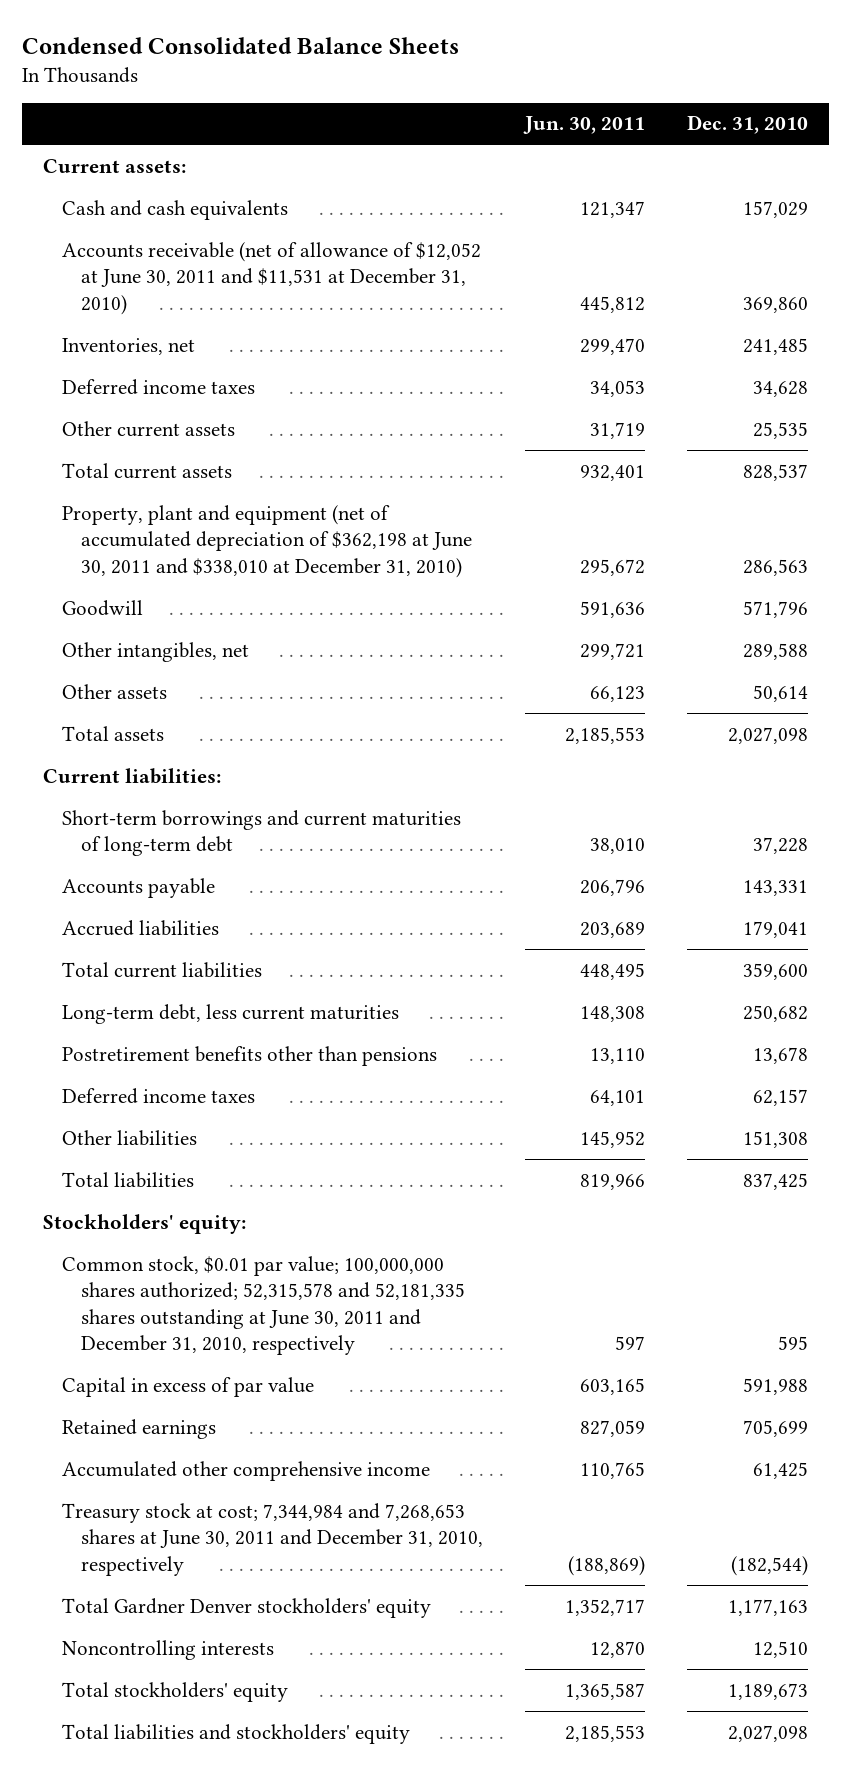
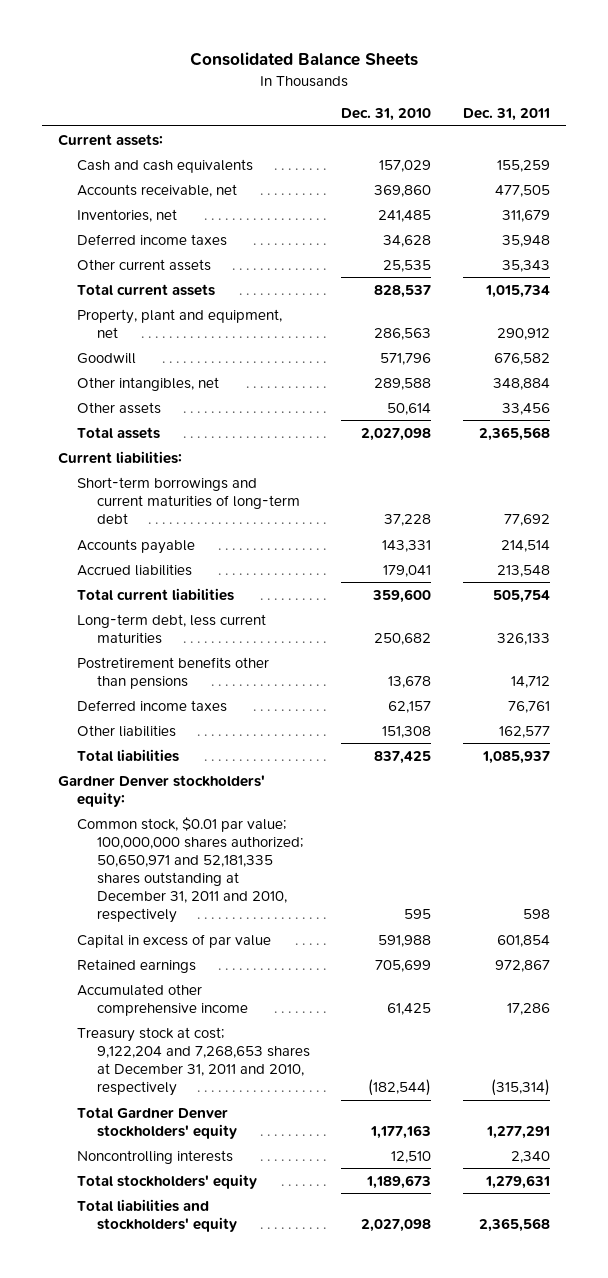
- Condensed Consolidated Balance Sheets
+ Consolidated Balance Sheets
- | Jun. 30, 2011 | Dec. 31, 2010
+ | Dec. 31, 2010 | Dec. 31, 2011
- Accounts receivable (net of allowance of $12,052 at June 30, 2011 and $11,531 at December 31, 2010) | 445,812 | 369,860
+ Accounts receivable, net | 369,860 | 477,505
- Property, plant and equipment (net of accumulated depreciation of $362,198 at June 30, 2011 and $338,010 at December 31, 2010) | 295,672 | 286,563
+ Property, plant and equipment, net | 286,563 | 290,912
- Stockholders' equity:
- Common stock, $0.01 par value; 100,000,000 shares authorized; 52,315,578 and 52,181,335 shares outstanding at June 30, 2011 and December 31, 2010, respectively | 597 | 595
+ Gardner Denver stockholders' equity:
+ Common stock, $0.01 par value; 100,000,000 shares authorized; 50,650,971 and 52,181,335 shares outstanding at December 31, 2011 and 2010, respectively | 595 | 598
- Treasury stock at cost; 7,344,984 and 7,268,653 shares at June 30, 2011 and December 31, 2010, respectively | (188,869) | (182,544)
+ Treasury stock at cost; 9,122,204 and 7,268,653 shares at December 31, 2011 and 2010, respectively | (182,544) | (315,314)

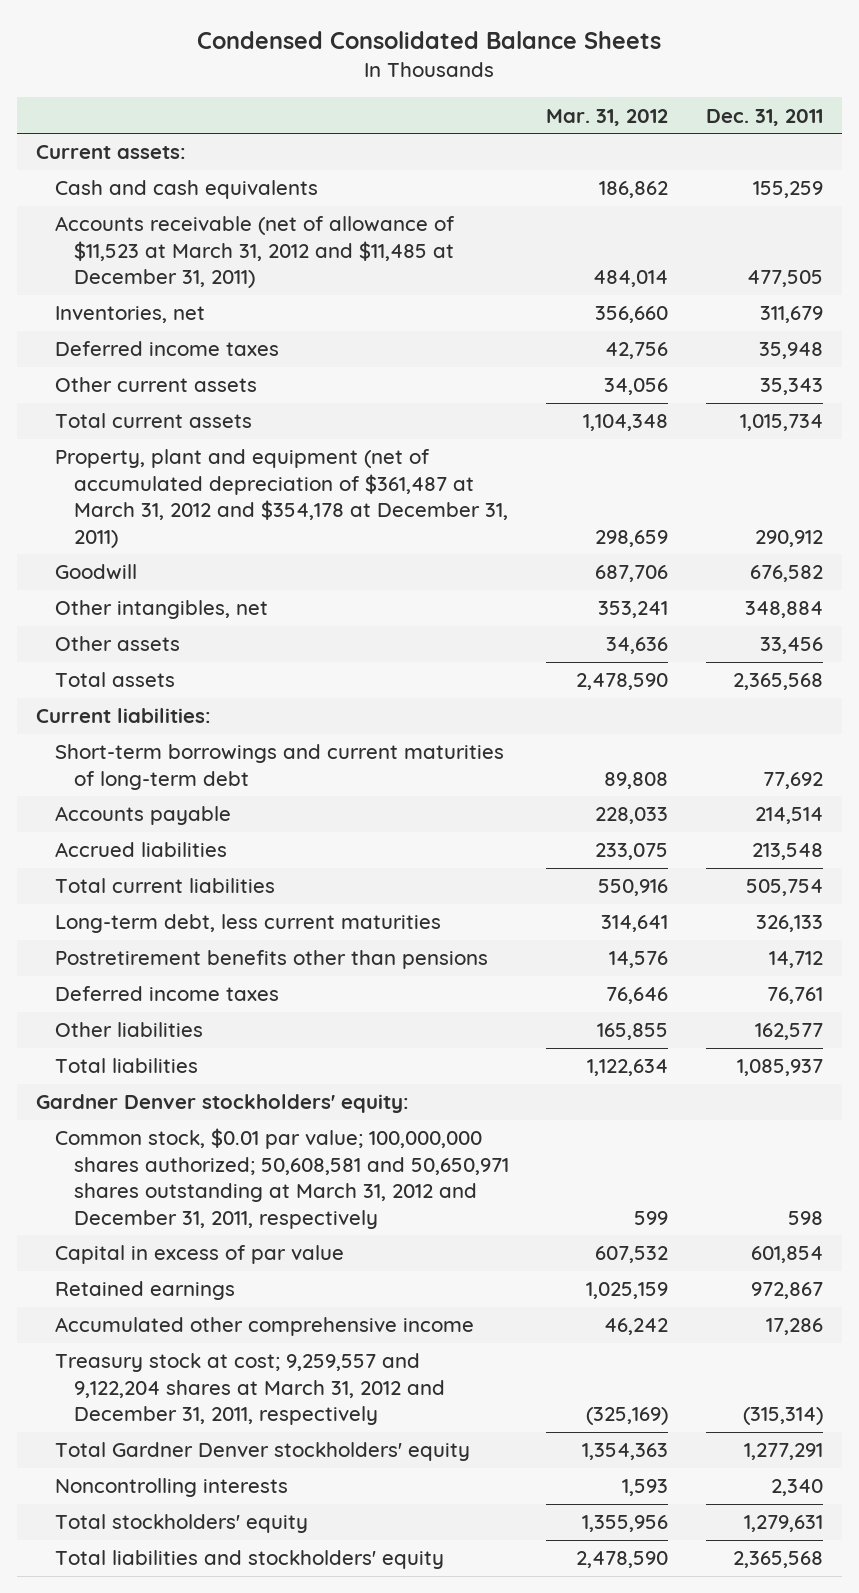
- Consolidated Balance Sheets
+ Condensed Consolidated Balance Sheets
- | Dec. 31, 2010 | Dec. 31, 2011
+ | Mar. 31, 2012 | Dec. 31, 2011
- Accounts receivable, net | 369,860 | 477,505
+ Accounts receivable (net of allowance of $11,523 at March 31, 2012 and $11,485 at December 31, 2011) | 484,014 | 477,505
- Property, plant and equipment, net | 286,563 | 290,912
+ Property, plant and equipment (net of accumulated depreciation of $361,487 at March 31, 2012 and $354,178 at December 31, 2011) | 298,659 | 290,912
- Common stock, $0.01 par value; 100,000,000 shares authorized; 50,650,971 and 52,181,335 shares outstanding at December 31, 2011 and 2010, respectively | 595 | 598
+ Common stock, $0.01 par value; 100,000,000 shares authorized; 50,608,581 and 50,650,971 shares outstanding at March 31, 2012 and December 31, 2011, respectively | 599 | 598
- Treasury stock at cost; 9,122,204 and 7,268,653 shares at December 31, 2011 and 2010, respectively | (182,544) | (315,314)
+ Treasury stock at cost; 9,259,557 and 9,122,204 shares at March 31, 2012 and December 31, 2011, respectively | (325,169) | (315,314)

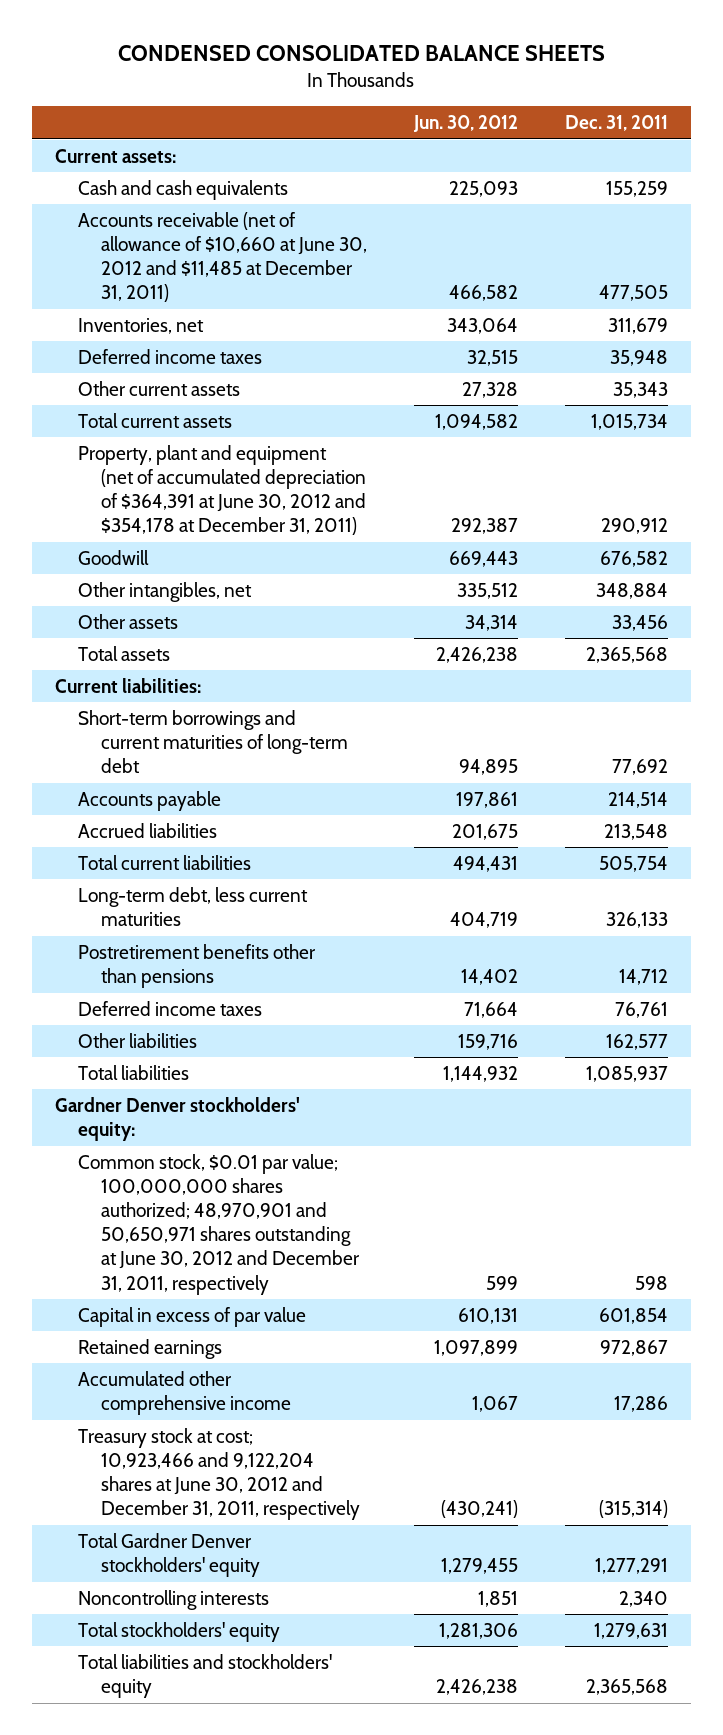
- Condensed Consolidated Balance Sheets
+ CONDENSED CONSOLIDATED BALANCE SHEETS
- | Mar. 31, 2012 | Dec. 31, 2011
+ | Jun. 30, 2012 | Dec. 31, 2011
- Accounts receivable (net of allowance of $11,523 at March 31, 2012 and $11,485 at December 31, 2011) | 484,014 | 477,505
+ Accounts receivable (net of allowance of $10,660 at June 30, 2012 and $11,485 at December 31, 2011) | 466,582 | 477,505
- Property, plant and equipment (net of accumulated depreciation of $361,487 at March 31, 2012 and $354,178 at December 31, 2011) | 298,659 | 290,912
+ Property, plant and equipment (net of accumulated depreciation of $364,391 at June 30, 2012 and $354,178 at December 31, 2011) | 292,387 | 290,912
- Common stock, $0.01 par value; 100,000,000 shares authorized; 50,608,581 and 50,650,971 shares outstanding at March 31, 2012 and December 31, 2011, respectively | 599 | 598
+ Common stock, $0.01 par value; 100,000,000 shares authorized; 48,970,901 and 50,650,971 shares outstanding at June 30, 2012 and December 31, 2011, respectively | 599 | 598
- Treasury stock at cost; 9,259,557 and 9,122,204 shares at March 31, 2012 and December 31, 2011, respectively | (325,169) | (315,314)
+ Treasury stock at cost; 10,923,466 and 9,122,204 shares at June 30, 2012 and December 31, 2011, respectively | (430,241) | (315,314)

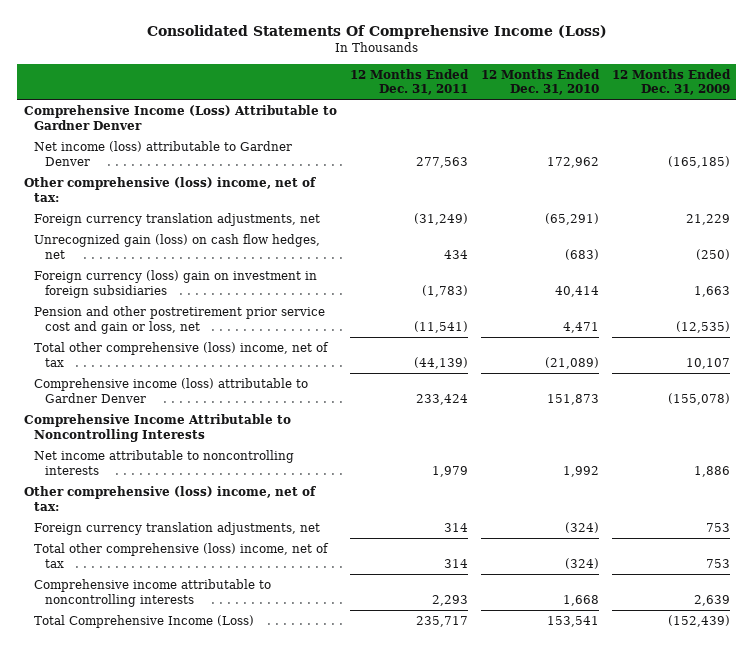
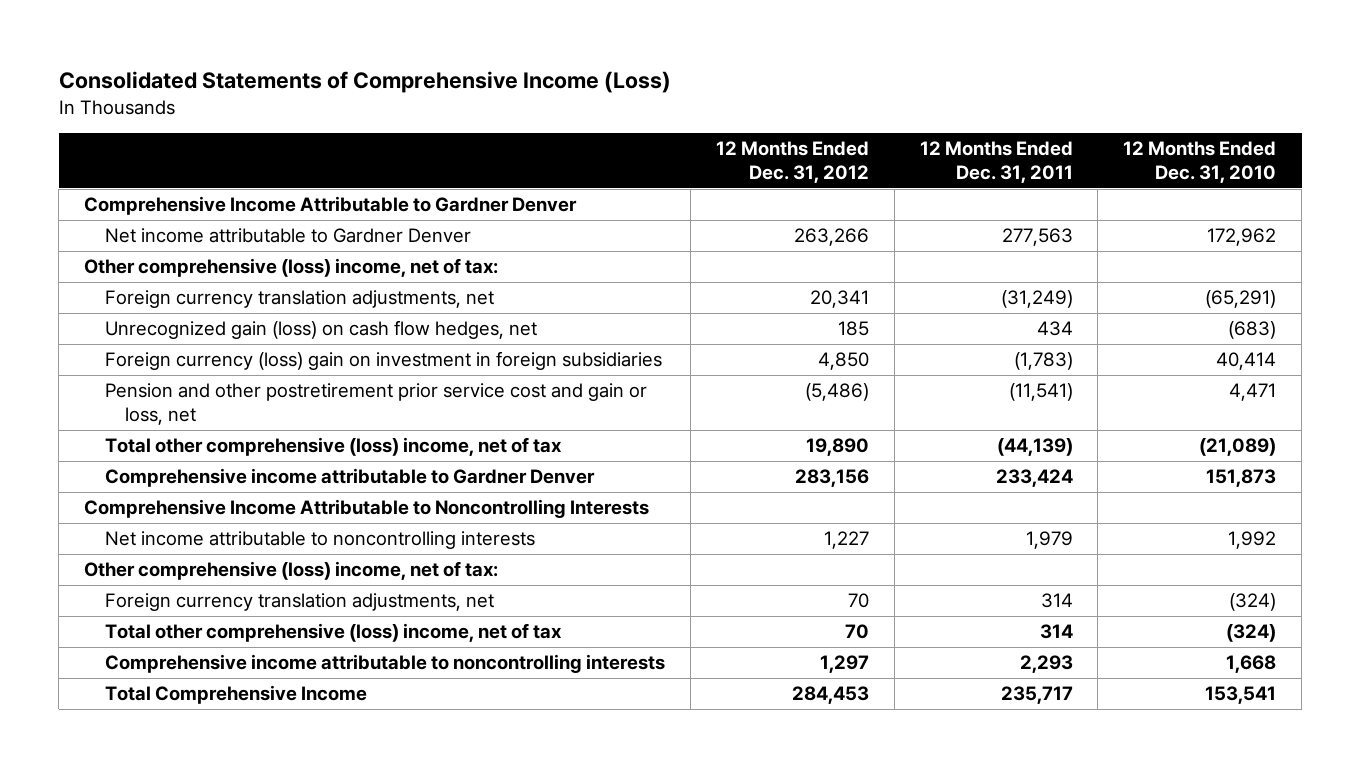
- Consolidated Statements Of Comprehensive Income (Loss)
+ Consolidated Statements of Comprehensive Income (Loss)
- | 12 Months Ended Dec. 31, 2011 | 12 Months Ended Dec. 31, 2010 | 12 Months Ended Dec. 31, 2009
+ | 12 Months Ended Dec. 31, 2012 | 12 Months Ended Dec. 31, 2011 | 12 Months Ended Dec. 31, 2010
- Comprehensive Income (Loss) Attributable to Gardner Denver
- Net income (loss) attributable to Gardner Denver | 277,563 | 172,962 | (165,185)
+ Comprehensive Income Attributable to Gardner Denver
+ Net income attributable to Gardner Denver | 263,266 | 277,563 | 172,962
- Comprehensive income (loss) attributable to Gardner Denver | 233,424 | 151,873 | (155,078)
+ Comprehensive income attributable to Gardner Denver | 283,156 | 233,424 | 151,873
- Total Comprehensive Income (Loss) | 235,717 | 153,541 | (152,439)
+ Total Comprehensive Income | 284,453 | 235,717 | 153,541

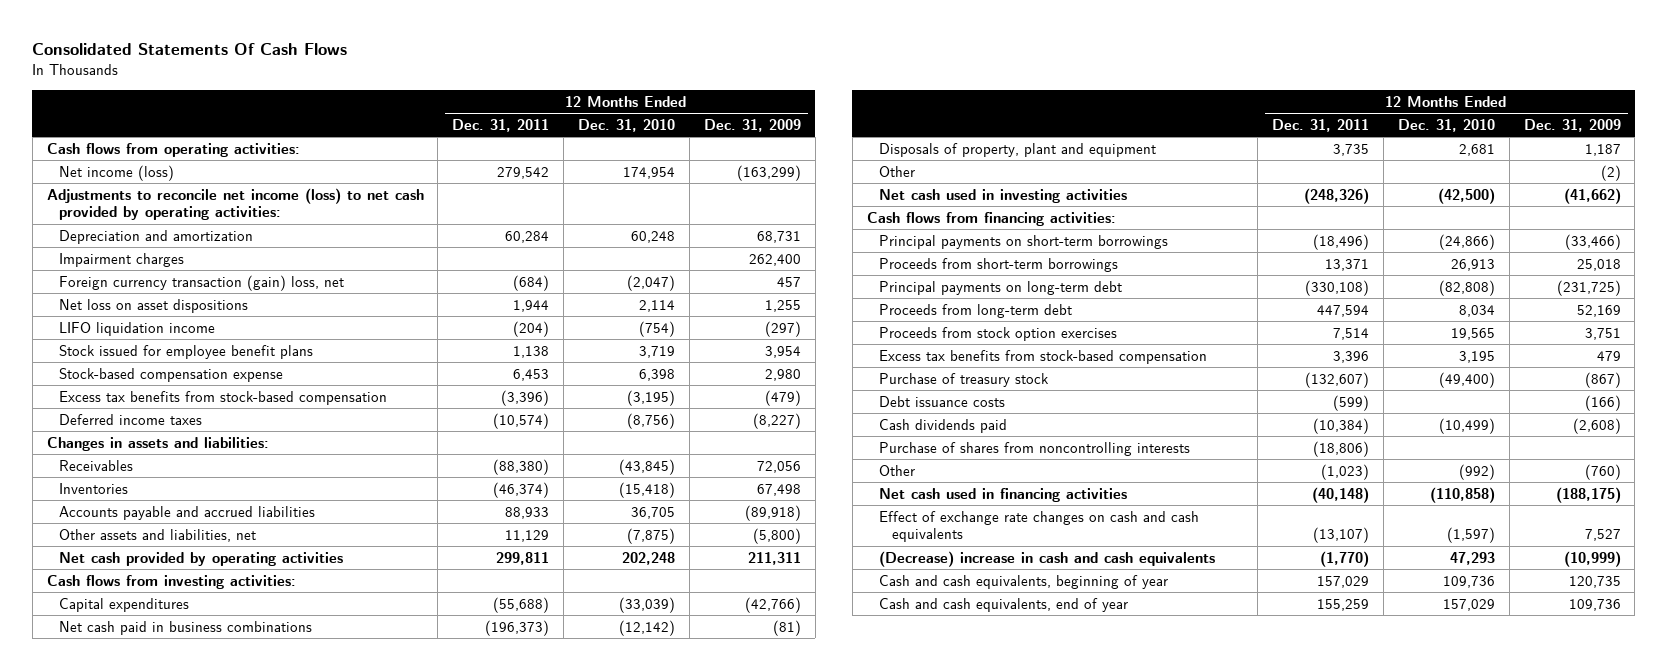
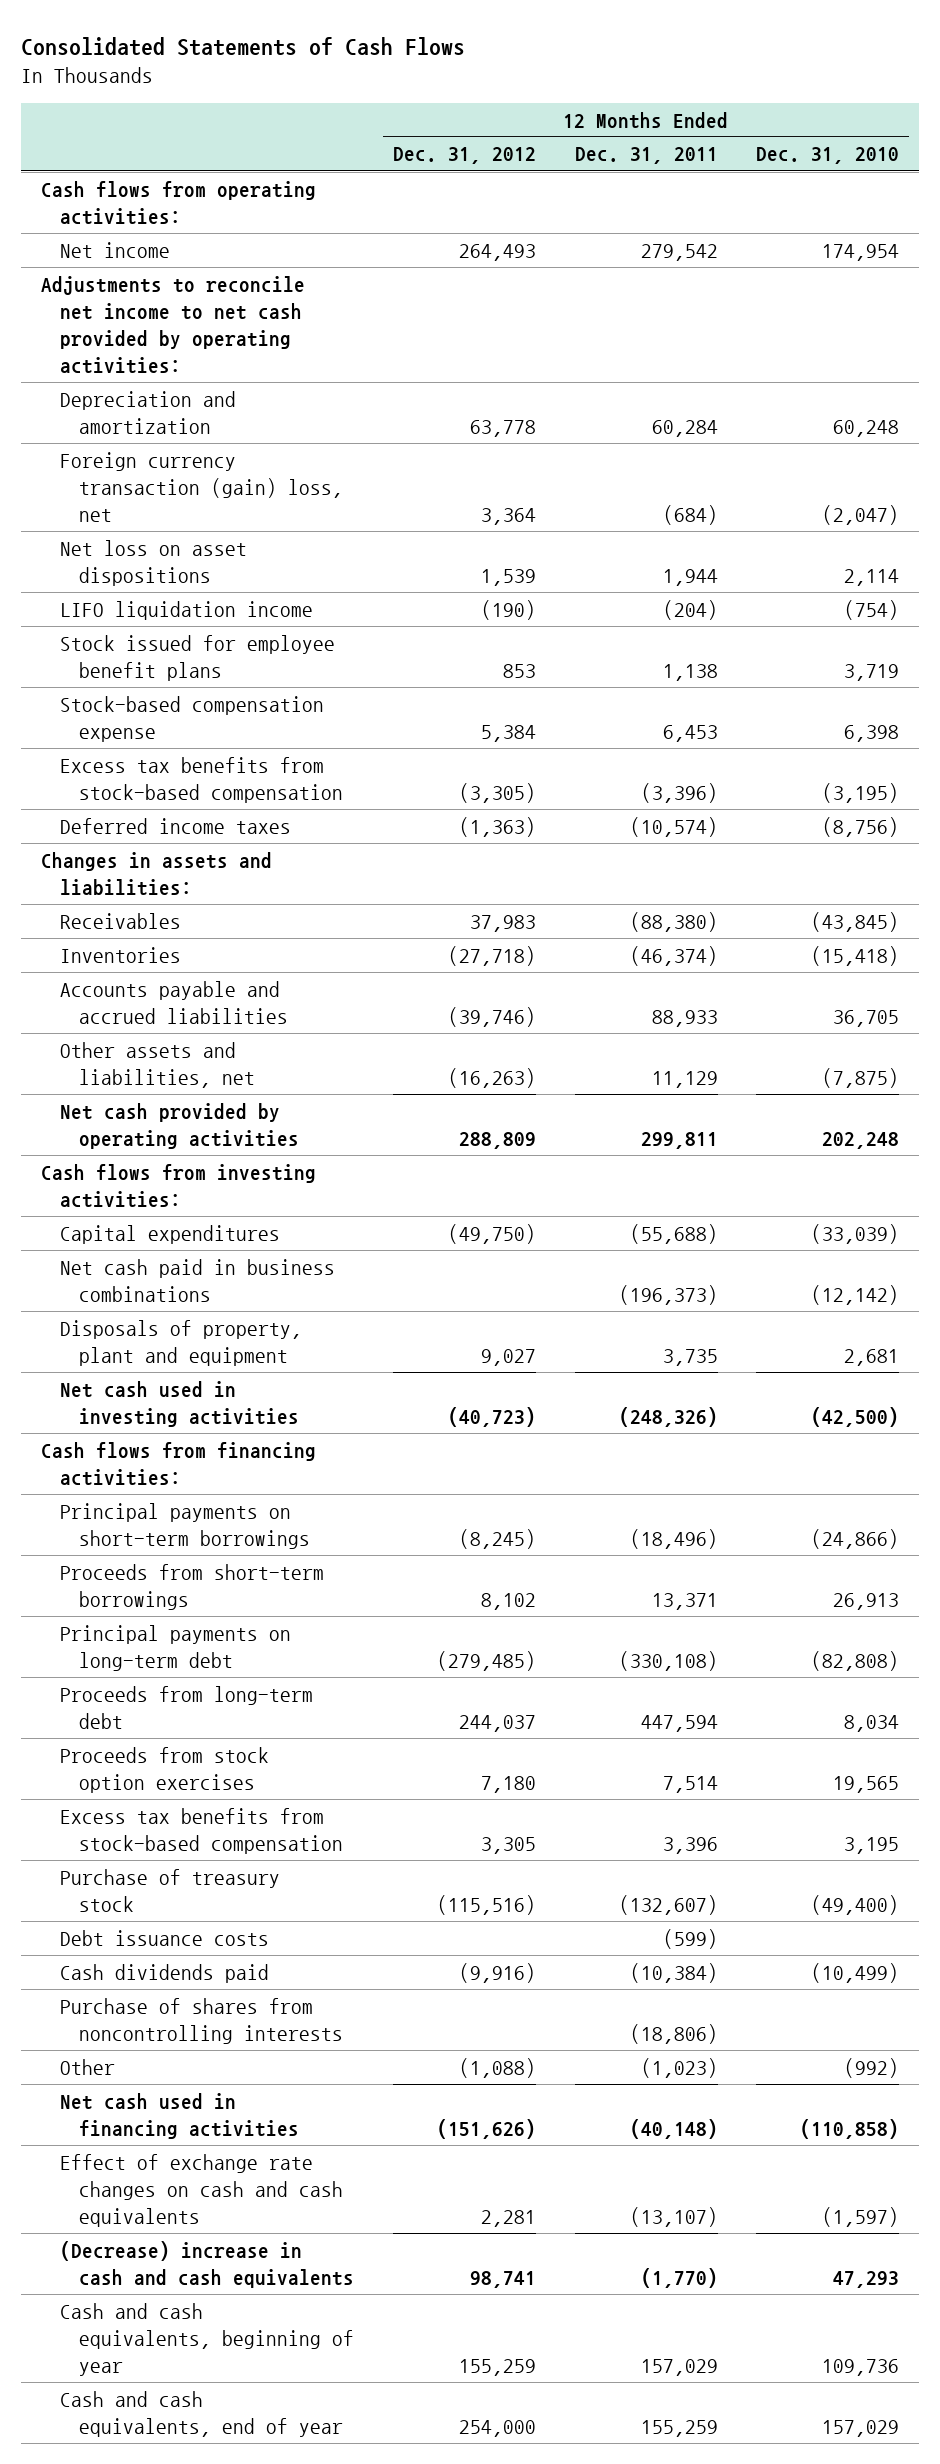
- Consolidated Statements Of Cash Flows
+ Consolidated Statements of Cash Flows
- | 12 Months Ended Dec. 31, 2011 | 12 Months Ended Dec. 31, 2010 | 12 Months Ended Dec. 31, 2009
+ | 12 Months Ended Dec. 31, 2012 | 12 Months Ended Dec. 31, 2011 | 12 Months Ended Dec. 31, 2010
- Net income (loss) | 279,542 | 174,954 | (163,299)
- Adjustments to reconcile net income (loss) to net cash provided by operating activities:
+ Net income | 264,493 | 279,542 | 174,954
+ Adjustments to reconcile net income to net cash provided by operating activities:
- Impairment charges | | | 262,400
- Other | | | (2)

